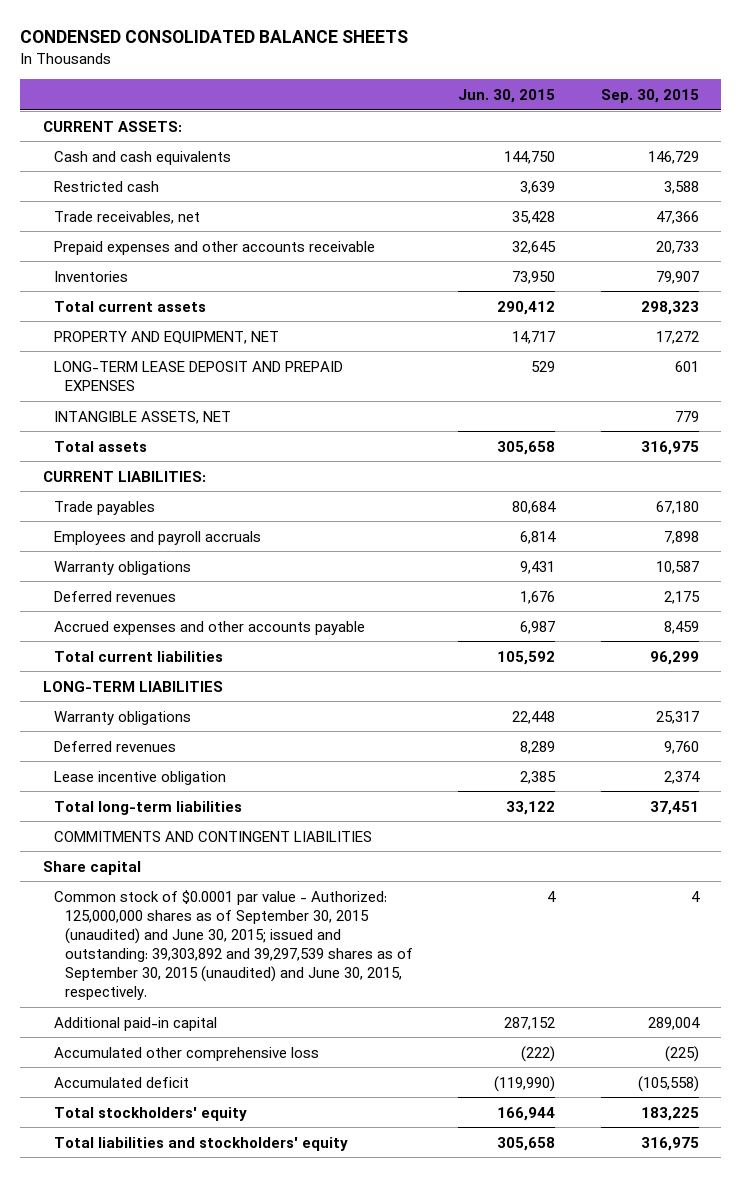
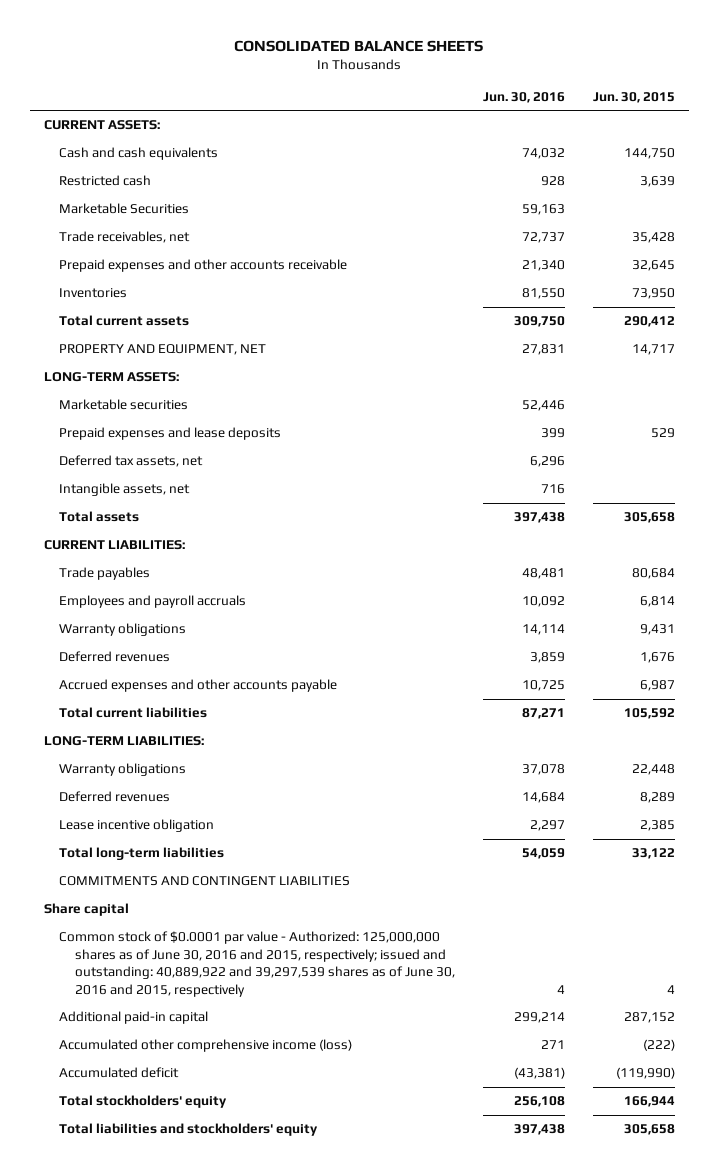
- CONDENSED CONSOLIDATED BALANCE SHEETS
+ CONSOLIDATED BALANCE SHEETS
- | Jun. 30, 2015 | Sep. 30, 2015
+ | Jun. 30, 2016 | Jun. 30, 2015
+ Marketable Securities | 59,163 |
- LONG-TERM LEASE DEPOSIT AND PREPAID EXPENSES | 529 | 601
- INTANGIBLE ASSETS, NET | | 779
+ LONG-TERM ASSETS:
+ Marketable securities | 52,446 |
+ Prepaid expenses and lease deposits | 399 | 529
+ Deferred tax assets, net | 6,296 |
+ Intangible assets, net | 716 |
- LONG-TERM LIABILITIES
+ LONG-TERM LIABILITIES:
- Common stock of $0.0001 par value - Authorized: 125,000,000 shares as of September 30, 2015 (unaudited) and June 30, 2015; issued and outstanding: 39,303,892 and 39,297,539 shares as of September 30, 2015 (unaudited) and June 30, 2015, respectively. | 4 | 4
+ Common stock of $0.0001 par value - Authorized: 125,000,000 shares as of June 30, 2016 and 2015, respectively; issued and outstanding: 40,889,922 and 39,297,539 shares as of June 30, 2016 and 2015, respectively | 4 | 4
- Accumulated other comprehensive loss | (222) | (225)
+ Accumulated other comprehensive income (loss) | 271 | (222)

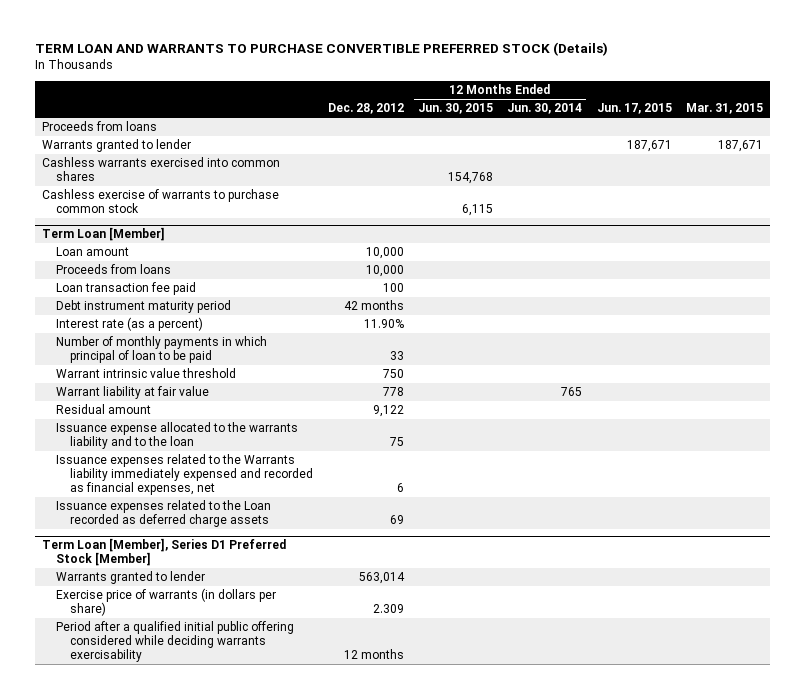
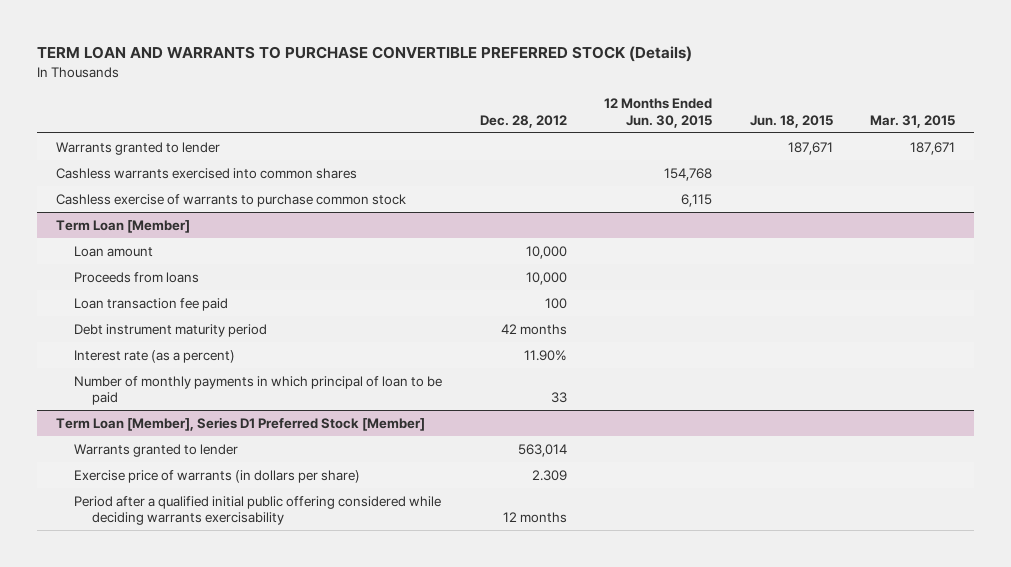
- | Dec. 28, 2012 | 12 Months Ended Jun. 30, 2015 | 12 Months Ended Jun. 30, 2014 | Jun. 17, 2015 | Mar. 31, 2015
+ | Dec. 28, 2012 | 12 Months Ended Jun. 30, 2015 | Jun. 18, 2015 | Mar. 31, 2015
- Proceeds from loans
@ Term Loan [Member]
- Warrant intrinsic value threshold | 750 | | | |
- Warrant liability at fair value | 778 | | 765 | |
- Residual amount | 9,122 | | | |
- Issuance expense allocated to the warrants liability and to the loan | 75 | | | |
- Issuance expenses related to the Warrants liability immediately expensed and recorded as financial expenses, net | 6 | | | |
- Issuance expenses related to the Loan recorded as deferred charge assets | 69 | | | |

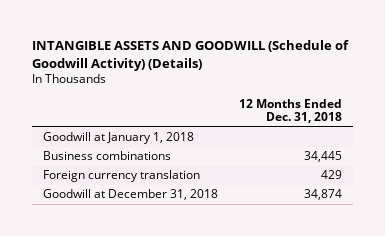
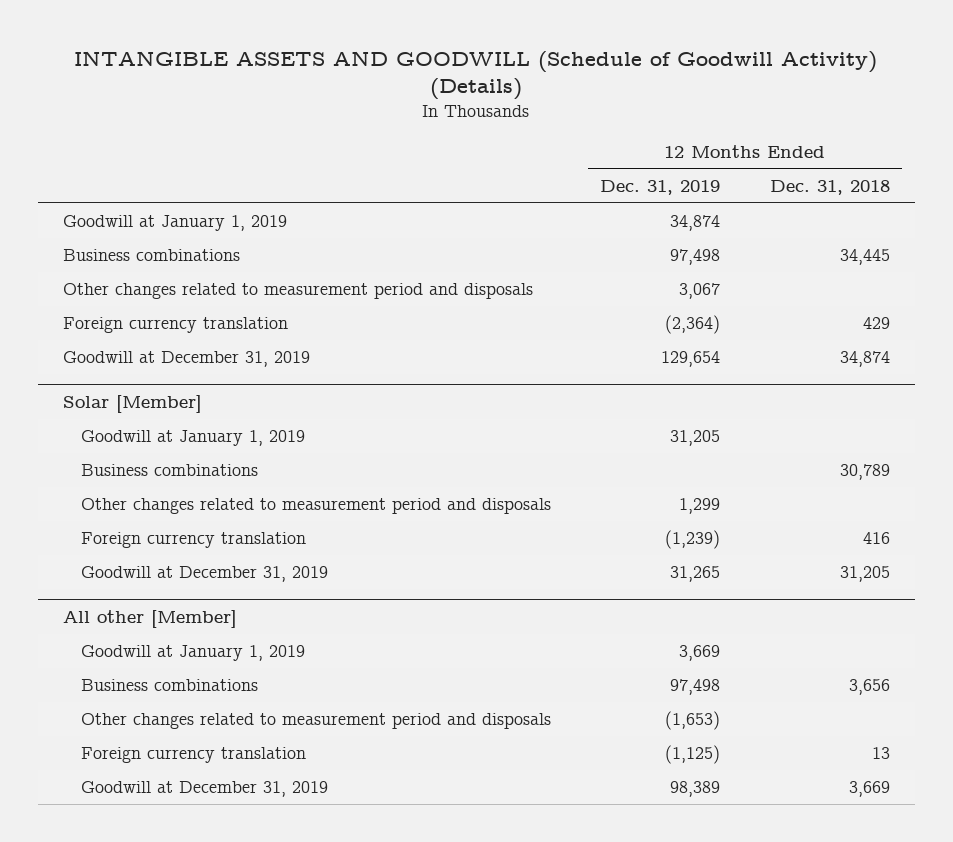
- | 12 Months Ended Dec. 31, 2018
+ | 12 Months Ended Dec. 31, 2019 | 12 Months Ended Dec. 31, 2018
- Goodwill at January 1, 2018
+ Goodwill at January 1, 2019 | 34,874 |
+ Other changes related to measurement period and disposals | 3,067 |
- Goodwill at December 31, 2018 | 34,874
+ Goodwill at December 31, 2019 | 129,654 | 34,874
+ Solar [Member]
+ Goodwill at January 1, 2019 | 31,205 |
+ Business combinations | | 30,789
+ Other changes related to measurement period and disposals | 1,299 |
+ Foreign currency translation | (1,239) | 416
+ Goodwill at December 31, 2019 | 31,265 | 31,205
+ All other [Member]
+ Goodwill at January 1, 2019 | 3,669 |
+ Business combinations | 97,498 | 3,656
+ Other changes related to measurement period and disposals | (1,653) |
+ Foreign currency translation | (1,125) | 13
+ Goodwill at December 31, 2019 | 98,389 | 3,669

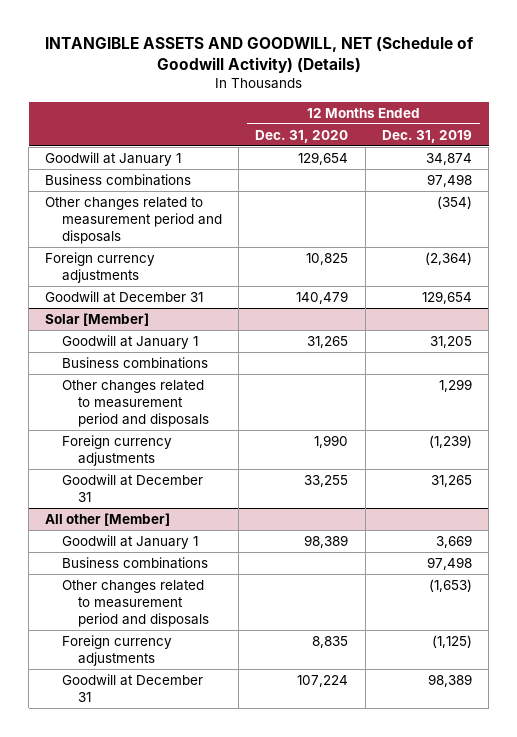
- INTANGIBLE ASSETS AND GOODWILL (Schedule of Goodwill Activity) (Details)
+ INTANGIBLE ASSETS AND GOODWILL, NET (Schedule of Goodwill Activity) (Details)
- | 12 Months Ended Dec. 31, 2019 | 12 Months Ended Dec. 31, 2018
+ | 12 Months Ended Dec. 31, 2020 | 12 Months Ended Dec. 31, 2019
- Goodwill at January 1, 2019 | 34,874 |
+ Goodwill at January 1 | 129,654 | 34,874
- Other changes related to measurement period and disposals | 3,067 |
- Foreign currency translation | (2,364) | 429
- Goodwill at December 31, 2019 | 129,654 | 34,874
+ Other changes related to measurement period and disposals | | (354)
+ Foreign currency adjustments | 10,825 | (2,364)
+ Goodwill at December 31 | 140,479 | 129,654
@ Solar [Member]
- Goodwill at January 1, 2019 | 31,205 |
+ Goodwill at January 1 | 31,265 | 31,205
- Foreign currency translation | (1,239) | 416
- Goodwill at December 31, 2019 | 31,265 | 31,205
+ Foreign currency adjustments | 1,990 | (1,239)
+ Goodwill at December 31 | 33,255 | 31,265
@ All other [Member]
- Goodwill at January 1, 2019 | 3,669 |
+ Goodwill at January 1 | 98,389 | 3,669
- Foreign currency translation | (1,125) | 13
- Goodwill at December 31, 2019 | 98,389 | 3,669
+ Foreign currency adjustments | 8,835 | (1,125)
+ Goodwill at December 31 | 107,224 | 98,389

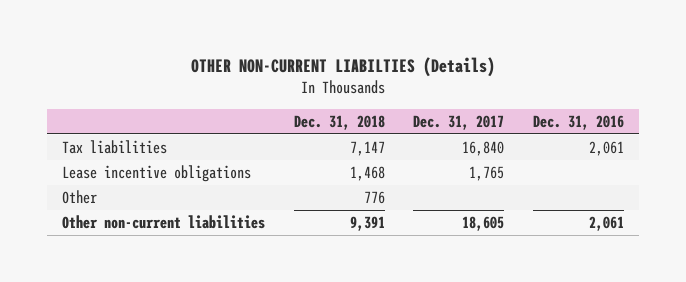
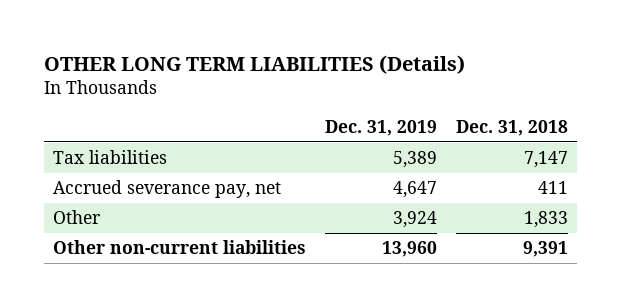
- OTHER NON-CURRENT LIABILTIES (Details)
+ OTHER LONG TERM LIABILITIES (Details)
- | Dec. 31, 2018 | Dec. 31, 2017 | Dec. 31, 2016
+ | Dec. 31, 2019 | Dec. 31, 2018
- Lease incentive obligations | 1,468 | 1,765 |
- Other | 776 | |
+ Accrued severance pay, net | 4,647 | 411
+ Other | 3,924 | 1,833

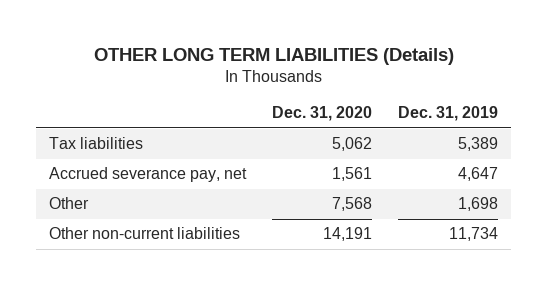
- | Dec. 31, 2019 | Dec. 31, 2018
+ | Dec. 31, 2020 | Dec. 31, 2019
- Other | 3,924 | 1,833
- Other non-current liabilities | 13,960 | 9,391
+ Other | 7,568 | 1,698
+ Other non-current liabilities | 14,191 | 11,734

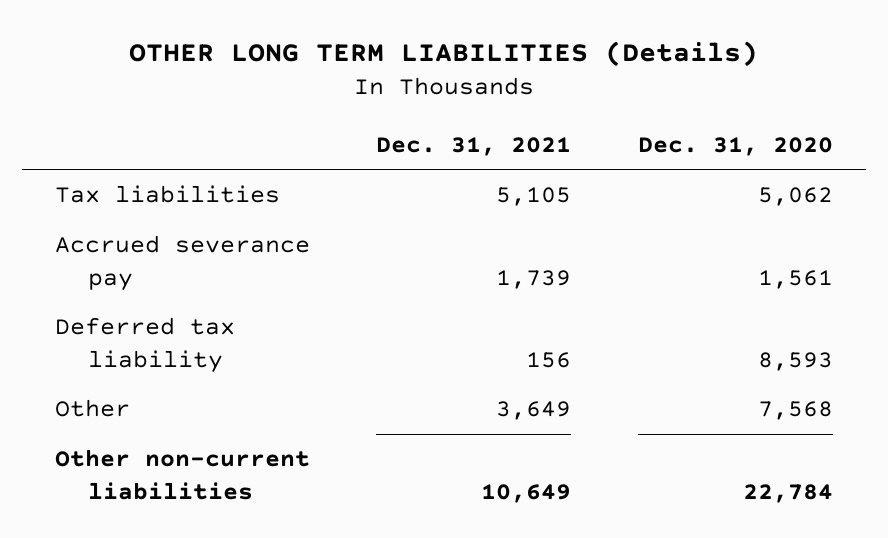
- | Dec. 31, 2020 | Dec. 31, 2019
+ | Dec. 31, 2021 | Dec. 31, 2020
- Accrued severance pay, net | 1,561 | 4,647
+ Accrued severance pay | 1,739 | 1,561
+ Deferred tax liability | 156 | 8,593
- Other non-current liabilities | 14,191 | 11,734
+ Other non-current liabilities | 10,649 | 22,784

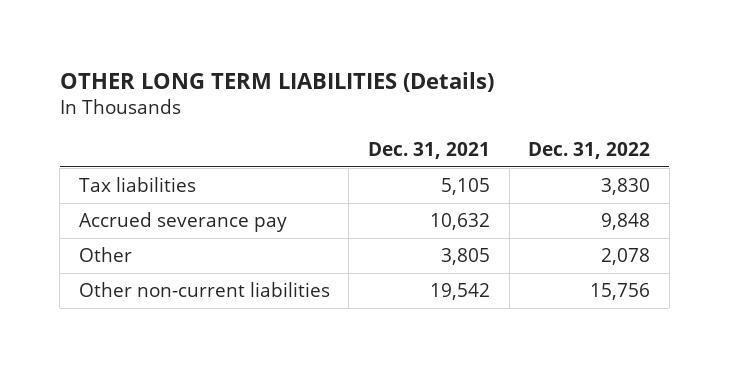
- | Dec. 31, 2021 | Dec. 31, 2020
+ | Dec. 31, 2021 | Dec. 31, 2022
- Accrued severance pay | 1,739 | 1,561
- Deferred tax liability | 156 | 8,593
- Other | 3,649 | 7,568
- Other non-current liabilities | 10,649 | 22,784
+ Accrued severance pay | 10,632 | 9,848
+ Other | 3,805 | 2,078
+ Other non-current liabilities | 19,542 | 15,756

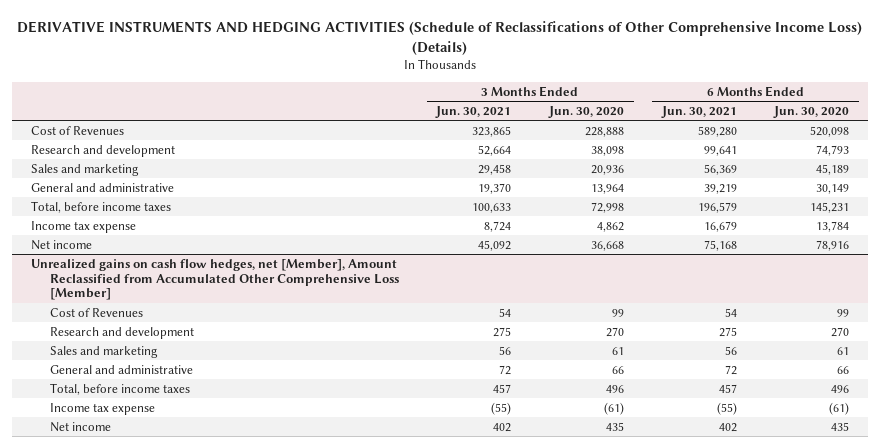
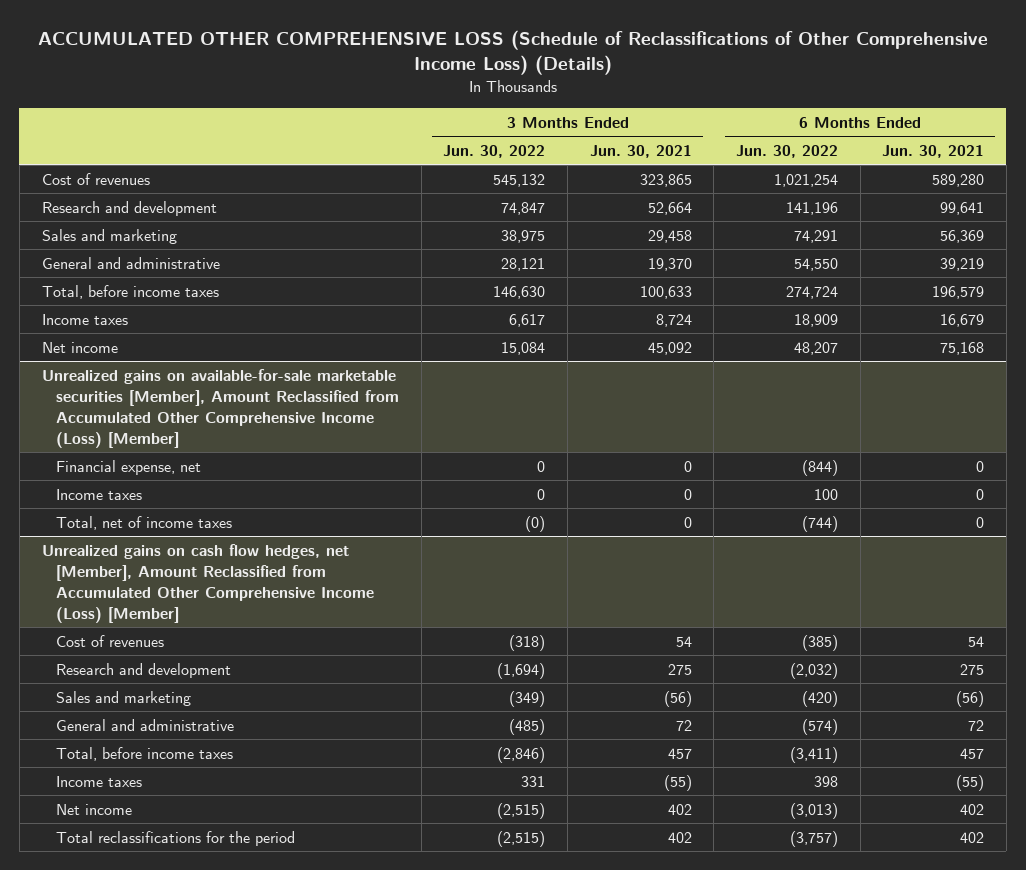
- DERIVATIVE INSTRUMENTS AND HEDGING ACTIVITIES (Schedule of Reclassifications of Other Comprehensive Income Loss) (Details)
+ ACCUMULATED OTHER COMPREHENSIVE LOSS (Schedule of Reclassifications of Other Comprehensive Income Loss) (Details)
- | 3 Months Ended Jun. 30, 2021 | 3 Months Ended Jun. 30, 2020 | 6 Months Ended Jun. 30, 2021 | 6 Months Ended Jun. 30, 2020
+ | 3 Months Ended Jun. 30, 2022 | 3 Months Ended Jun. 30, 2021 | 6 Months Ended Jun. 30, 2022 | 6 Months Ended Jun. 30, 2021
- Cost of Revenues | 323,865 | 228,888 | 589,280 | 520,098
+ Cost of revenues | 545,132 | 323,865 | 1,021,254 | 589,280
- Income tax expense | 8,724 | 4,862 | 16,679 | 13,784
+ Income taxes | 6,617 | 8,724 | 18,909 | 16,679
- Unrealized gains on cash flow hedges, net [Member], Amount Reclassified from Accumulated Other Comprehensive Loss [Member]
- Cost of Revenues | 54 | 99 | 54 | 99
+ Unrealized gains on available-for-sale marketable securities [Member], Amount Reclassified from Accumulated Other Comprehensive Income (Loss) [Member]
+ Financial expense, net | 0 | 0 | (844) | 0
+ Income taxes | 0 | 0 | 100 | 0
+ Total, net of income taxes | (0) | 0 | (744) | 0
+ Unrealized gains on cash flow hedges, net [Member], Amount Reclassified from Accumulated Other Comprehensive Income (Loss) [Member]
+ Cost of revenues | (318) | 54 | (385) | 54
- Sales and marketing | 56 | 61 | 56 | 61
+ Sales and marketing | (349) | (56) | (420) | (56)
- Income tax expense | (55) | (61) | (55) | (61)
+ Income taxes | 331 | (55) | 398 | (55)
+ Total reclassifications for the period | (2,515) | 402 | (3,757) | 402

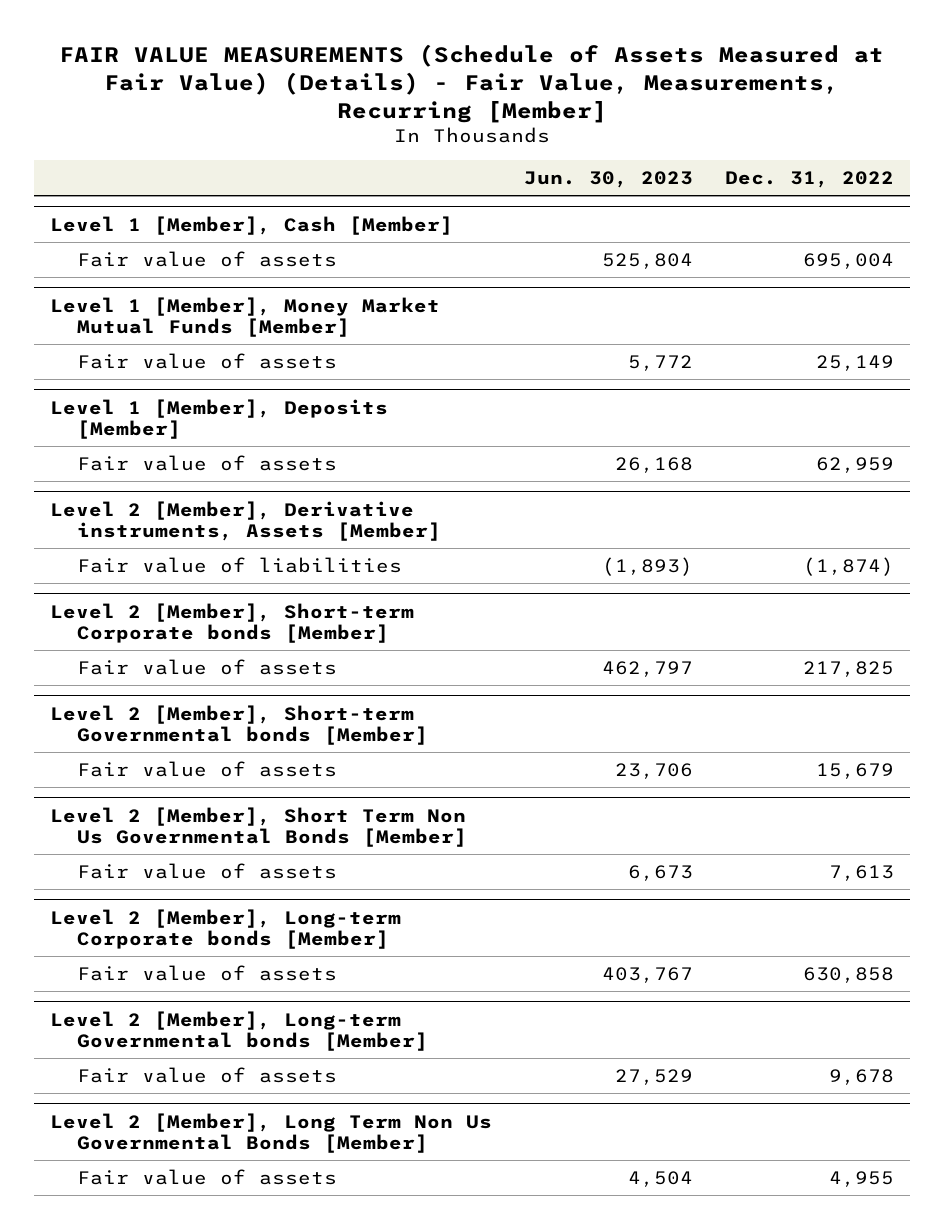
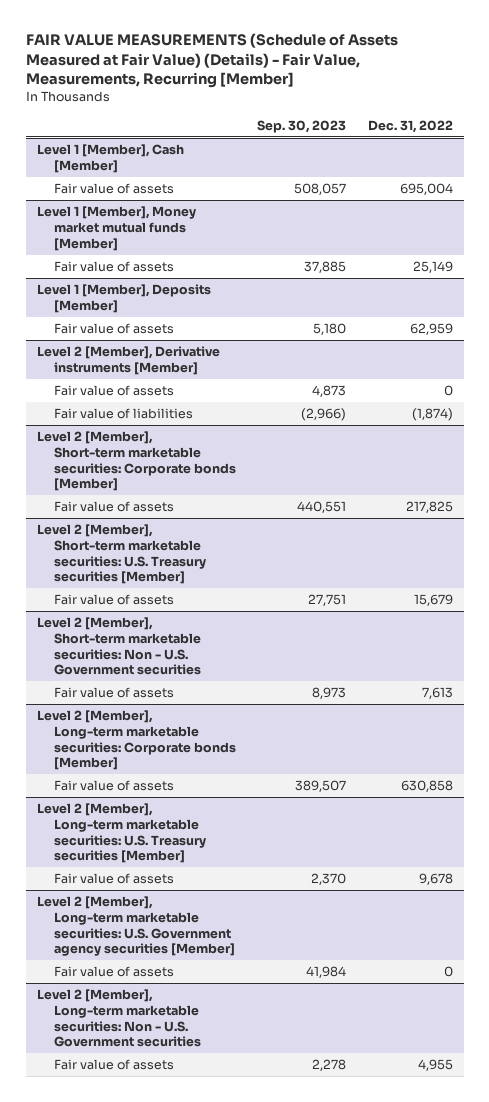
- | Jun. 30, 2023 | Dec. 31, 2022
+ | Sep. 30, 2023 | Dec. 31, 2022
- Level 1 [Member], Money Market Mutual Funds [Member]
+ Level 1 [Member], Money market mutual funds [Member]
- Level 2 [Member], Derivative instruments, Assets [Member]
+ Level 2 [Member], Derivative instruments [Member]
+ Fair value of assets | 4,873 | 0
- Level 2 [Member], Short-term Corporate bonds [Member]
+ Level 2 [Member], Short-term marketable securities: Corporate bonds [Member]
- Level 2 [Member], Short-term Governmental bonds [Member]
+ Level 2 [Member], Short-term marketable securities: U.S. Treasury securities [Member]
- Level 2 [Member], Short Term Non Us Governmental Bonds [Member]
+ Level 2 [Member], Short-term marketable securities: Non - U.S. Government securities
- Level 2 [Member], Long-term Corporate bonds [Member]
+ Level 2 [Member], Long-term marketable securities: Corporate bonds [Member]
- Level 2 [Member], Long-term Governmental bonds [Member]
+ Level 2 [Member], Long-term marketable securities: U.S. Treasury securities [Member]
- Level 2 [Member], Long Term Non Us Governmental Bonds [Member]
+ Level 2 [Member], Long-term marketable securities: U.S. Government agency securities [Member]
+ Fair value of assets | 41,984 | 0
+ Level 2 [Member], Long-term marketable securities: Non - U.S. Government securities

